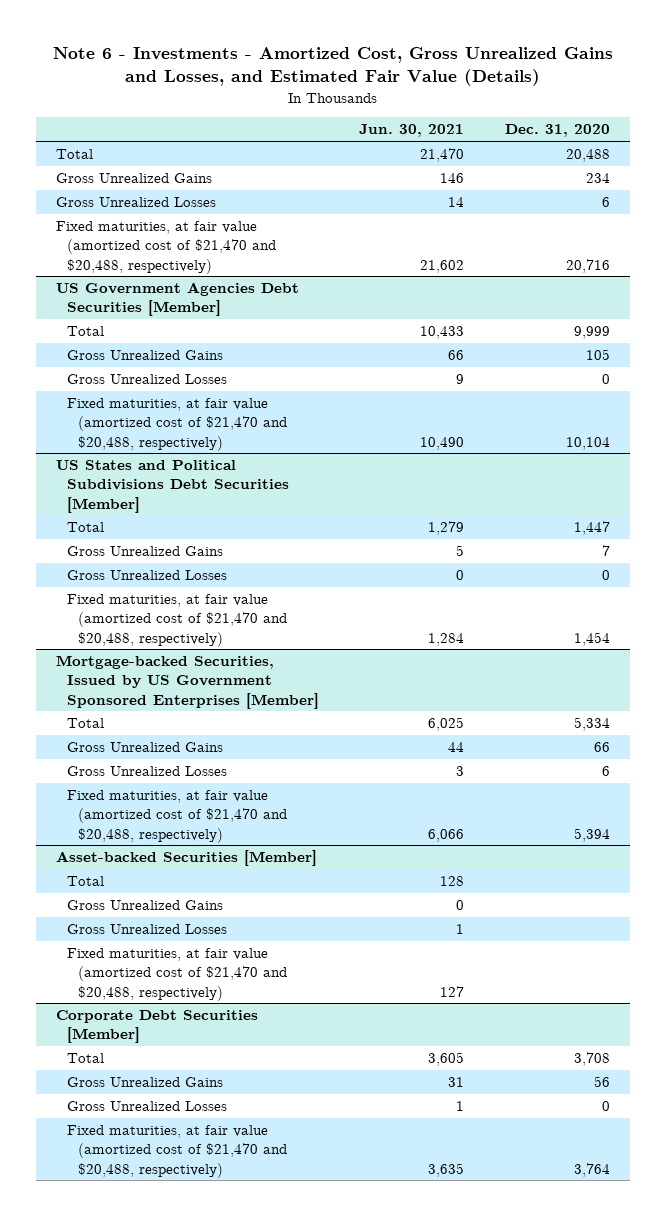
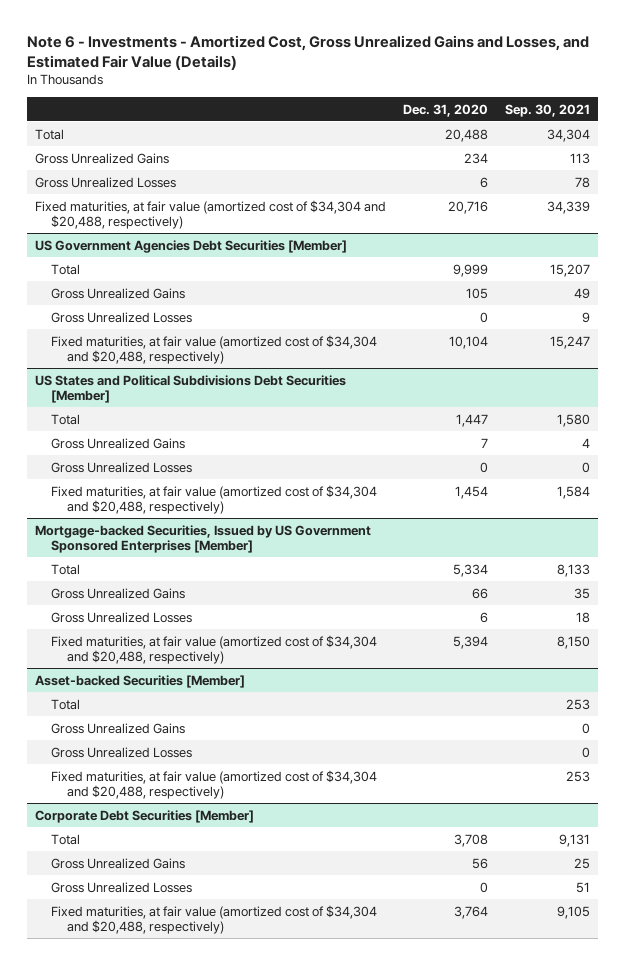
- | Jun. 30, 2021 | Dec. 31, 2020
+ | Dec. 31, 2020 | Sep. 30, 2021
- Fixed maturities, at fair value (amortized cost of $21,470 and $20,488, respectively) | 21,602 | 20,716
+ Fixed maturities, at fair value (amortized cost of $34,304 and $20,488, respectively) | 20,716 | 34,339
@ US Government Agencies Debt Securities [Member]
- Fixed maturities, at fair value (amortized cost of $21,470 and $20,488, respectively) | 10,490 | 10,104
+ Fixed maturities, at fair value (amortized cost of $34,304 and $20,488, respectively) | 10,104 | 15,247
@ US States and Political Subdivisions Debt Securities [Member]
- Fixed maturities, at fair value (amortized cost of $21,470 and $20,488, respectively) | 1,284 | 1,454
+ Fixed maturities, at fair value (amortized cost of $34,304 and $20,488, respectively) | 1,454 | 1,584
@ Mortgage-backed Securities, Issued by US Government Sponsored Enterprises [Member]
- Fixed maturities, at fair value (amortized cost of $21,470 and $20,488, respectively) | 6,066 | 5,394
+ Fixed maturities, at fair value (amortized cost of $34,304 and $20,488, respectively) | 5,394 | 8,150
@ Asset-backed Securities [Member]
- Fixed maturities, at fair value (amortized cost of $21,470 and $20,488, respectively) | 127 |
+ Fixed maturities, at fair value (amortized cost of $34,304 and $20,488, respectively) | | 253
@ Corporate Debt Securities [Member]
- Fixed maturities, at fair value (amortized cost of $21,470 and $20,488, respectively) | 3,635 | 3,764
+ Fixed maturities, at fair value (amortized cost of $34,304 and $20,488, respectively) | 3,764 | 9,105

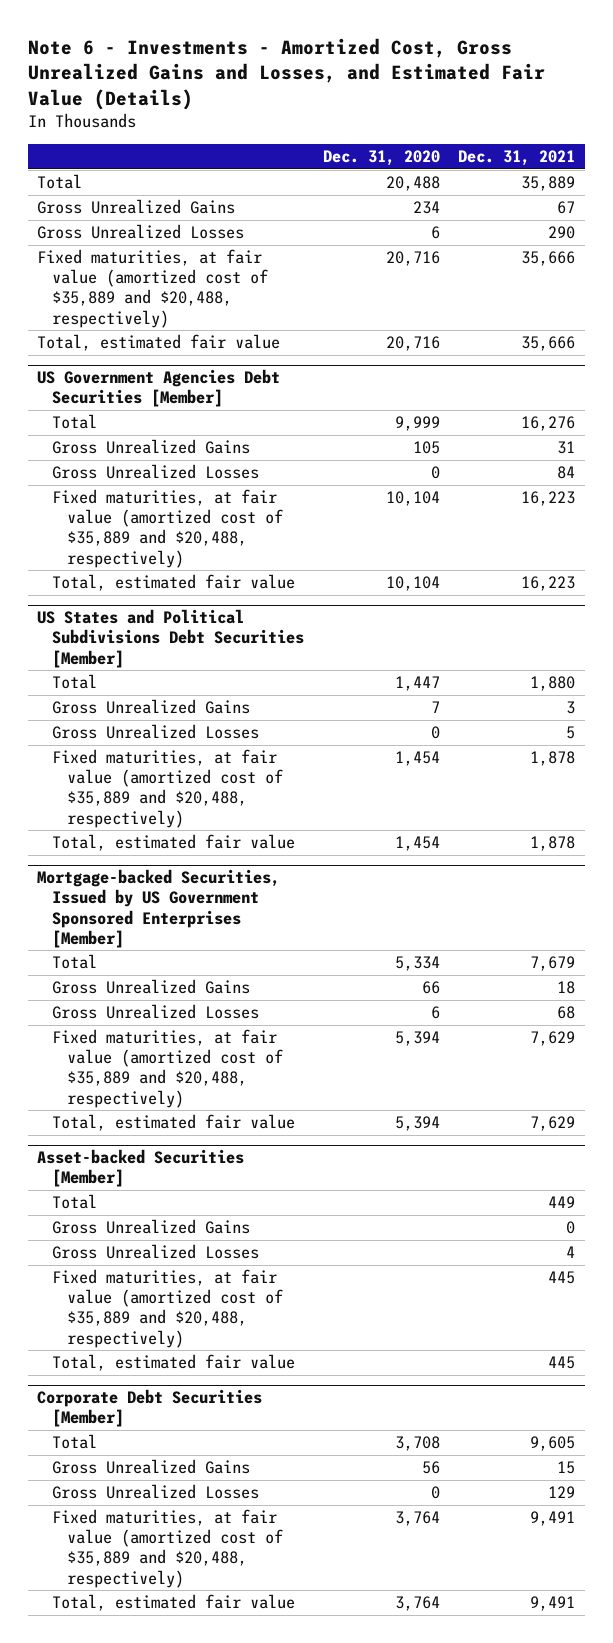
- | Dec. 31, 2020 | Sep. 30, 2021
+ | Dec. 31, 2020 | Dec. 31, 2021
- Fixed maturities, at fair value (amortized cost of $34,304 and $20,488, respectively) | 20,716 | 34,339
+ Fixed maturities, at fair value (amortized cost of $35,889 and $20,488, respectively) | 20,716 | 35,666
+ Total, estimated fair value | 20,716 | 35,666
@ US Government Agencies Debt Securities [Member]
- Fixed maturities, at fair value (amortized cost of $34,304 and $20,488, respectively) | 10,104 | 15,247
+ Fixed maturities, at fair value (amortized cost of $35,889 and $20,488, respectively) | 10,104 | 16,223
+ Total, estimated fair value | 10,104 | 16,223
@ US States and Political Subdivisions Debt Securities [Member]
- Fixed maturities, at fair value (amortized cost of $34,304 and $20,488, respectively) | 1,454 | 1,584
+ Fixed maturities, at fair value (amortized cost of $35,889 and $20,488, respectively) | 1,454 | 1,878
+ Total, estimated fair value | 1,454 | 1,878
@ Mortgage-backed Securities, Issued by US Government Sponsored Enterprises [Member]
- Fixed maturities, at fair value (amortized cost of $34,304 and $20,488, respectively) | 5,394 | 8,150
+ Fixed maturities, at fair value (amortized cost of $35,889 and $20,488, respectively) | 5,394 | 7,629
+ Total, estimated fair value | 5,394 | 7,629
@ Asset-backed Securities [Member]
- Fixed maturities, at fair value (amortized cost of $34,304 and $20,488, respectively) | | 253
+ Fixed maturities, at fair value (amortized cost of $35,889 and $20,488, respectively) | | 445
+ Total, estimated fair value | | 445
@ Corporate Debt Securities [Member]
- Fixed maturities, at fair value (amortized cost of $34,304 and $20,488, respectively) | 3,764 | 9,105
+ Fixed maturities, at fair value (amortized cost of $35,889 and $20,488, respectively) | 3,764 | 9,491
+ Total, estimated fair value | 3,764 | 9,491

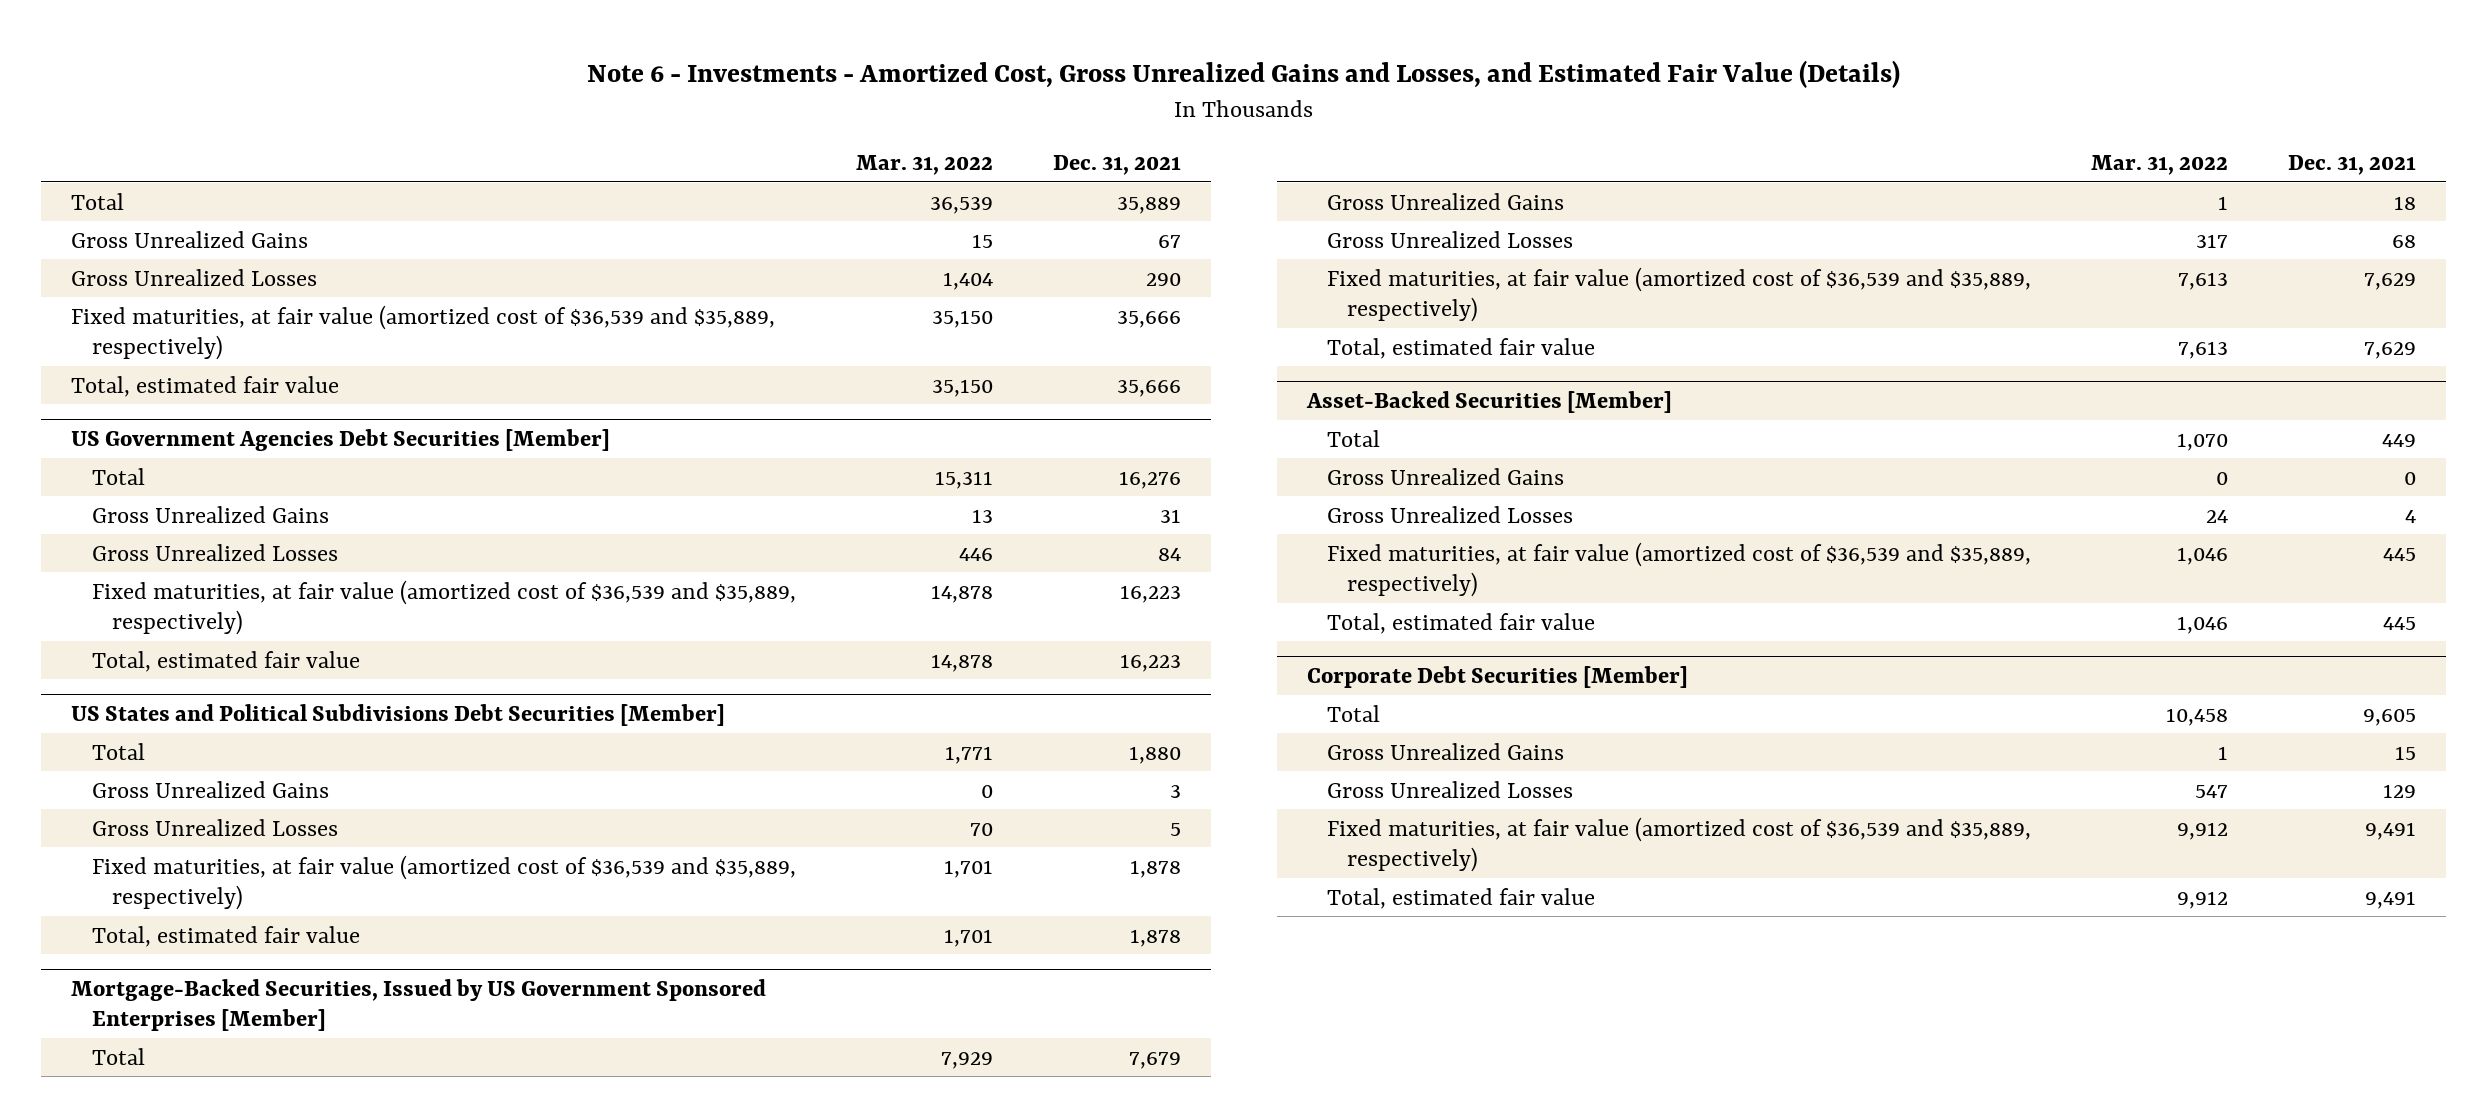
- | Dec. 31, 2020 | Dec. 31, 2021
+ | Mar. 31, 2022 | Dec. 31, 2021
- Fixed maturities, at fair value (amortized cost of $35,889 and $20,488, respectively) | 20,716 | 35,666
+ Fixed maturities, at fair value (amortized cost of $36,539 and $35,889, respectively) | 35,150 | 35,666
@ US Government Agencies Debt Securities [Member]
- Fixed maturities, at fair value (amortized cost of $35,889 and $20,488, respectively) | 10,104 | 16,223
+ Fixed maturities, at fair value (amortized cost of $36,539 and $35,889, respectively) | 14,878 | 16,223
@ US States and Political Subdivisions Debt Securities [Member]
- Fixed maturities, at fair value (amortized cost of $35,889 and $20,488, respectively) | 1,454 | 1,878
+ Fixed maturities, at fair value (amortized cost of $36,539 and $35,889, respectively) | 1,701 | 1,878
- Mortgage-backed Securities, Issued by US Government Sponsored Enterprises [Member]
+ Mortgage-Backed Securities, Issued by US Government Sponsored Enterprises [Member]
- Fixed maturities, at fair value (amortized cost of $35,889 and $20,488, respectively) | 5,394 | 7,629
+ Fixed maturities, at fair value (amortized cost of $36,539 and $35,889, respectively) | 7,613 | 7,629
- Asset-backed Securities [Member]
+ Asset-Backed Securities [Member]
- Fixed maturities, at fair value (amortized cost of $35,889 and $20,488, respectively) | | 445
+ Fixed maturities, at fair value (amortized cost of $36,539 and $35,889, respectively) | 1,046 | 445
@ Corporate Debt Securities [Member]
- Fixed maturities, at fair value (amortized cost of $35,889 and $20,488, respectively) | 3,764 | 9,491
+ Fixed maturities, at fair value (amortized cost of $36,539 and $35,889, respectively) | 9,912 | 9,491

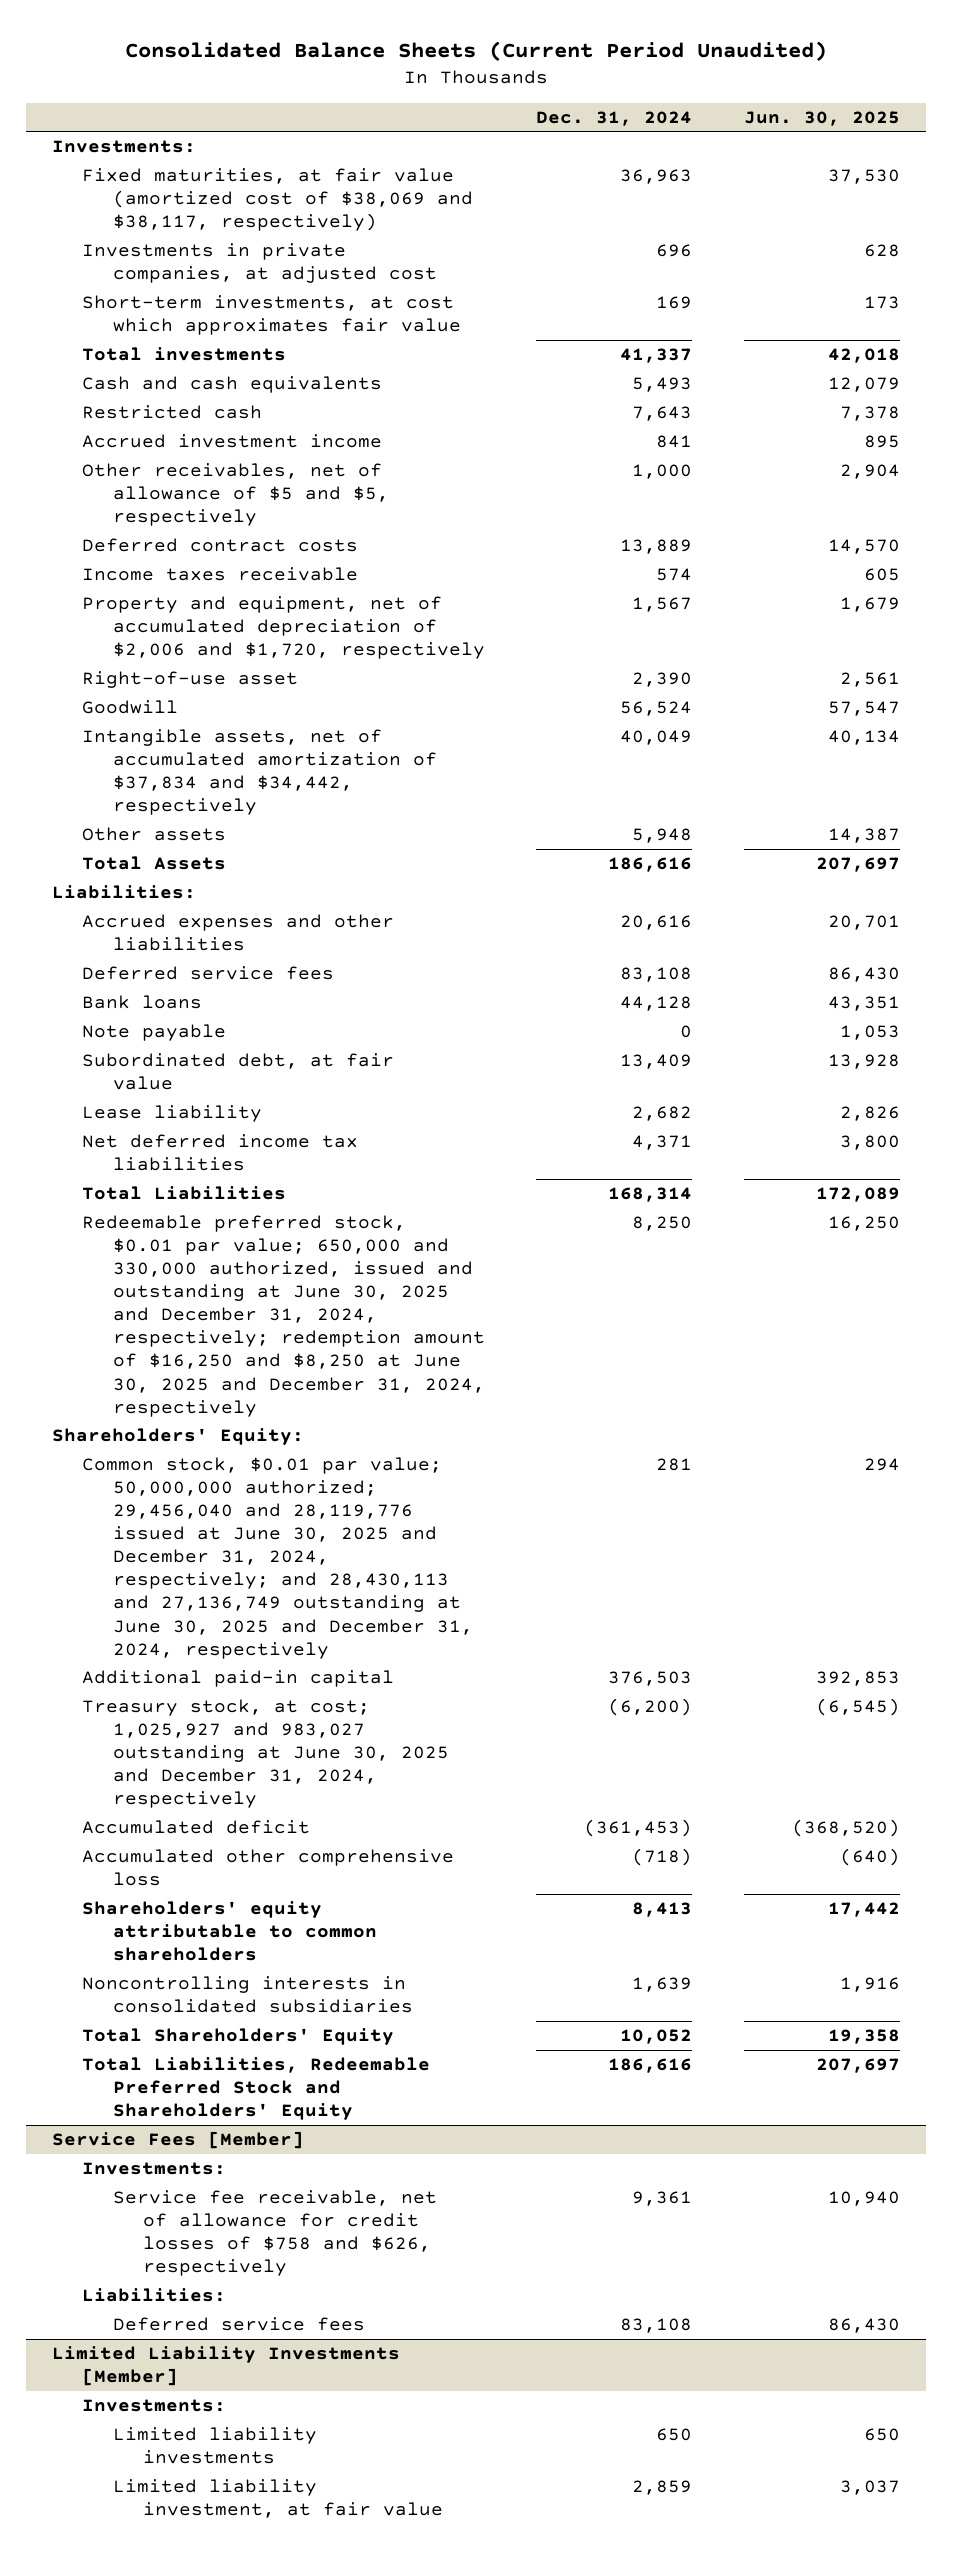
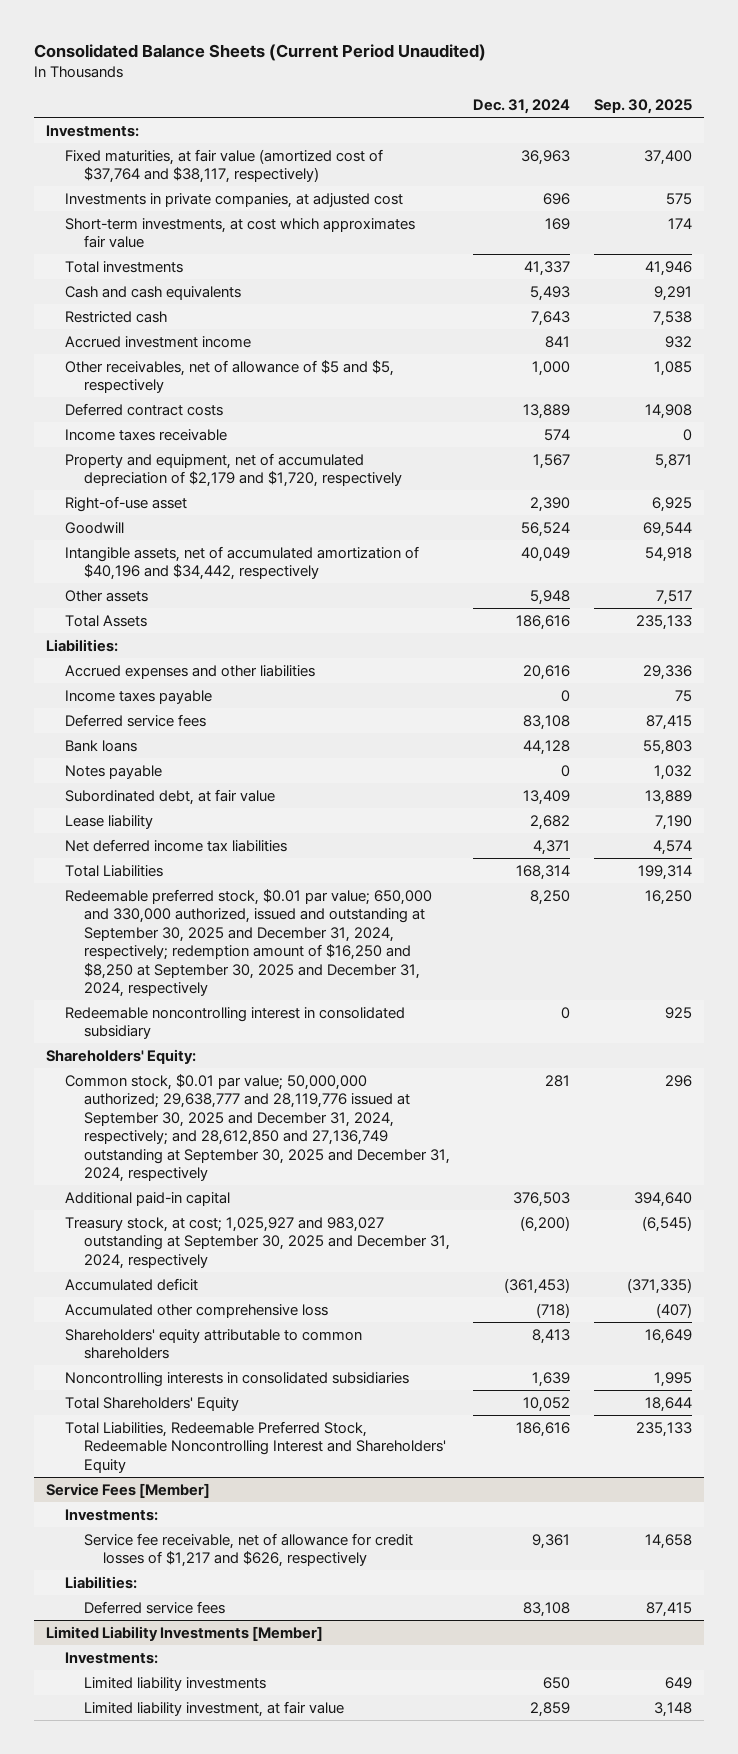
- | Dec. 31, 2024 | Jun. 30, 2025
+ | Dec. 31, 2024 | Sep. 30, 2025
- Fixed maturities, at fair value (amortized cost of $38,069 and $38,117, respectively) | 36,963 | 37,530
+ Fixed maturities, at fair value (amortized cost of $37,764 and $38,117, respectively) | 36,963 | 37,400
- Property and equipment, net of accumulated depreciation of $2,006 and $1,720, respectively | 1,567 | 1,679
+ Property and equipment, net of accumulated depreciation of $2,179 and $1,720, respectively | 1,567 | 5,871
- Intangible assets, net of accumulated amortization of $37,834 and $34,442, respectively | 40,049 | 40,134
+ Intangible assets, net of accumulated amortization of $40,196 and $34,442, respectively | 40,049 | 54,918
+ Income taxes payable | 0 | 75
- Note payable | 0 | 1,053
+ Notes payable | 0 | 1,032
- Redeemable preferred stock, $0.01 par value; 650,000 and 330,000 authorized, issued and outstanding at June 30, 2025 and December 31, 2024, respectively; redemption amount of $16,250 and $8,250 at June 30, 2025 and December 31, 2024, respectively | 8,250 | 16,250
+ Redeemable preferred stock, $0.01 par value; 650,000 and 330,000 authorized, issued and outstanding at September 30, 2025 and December 31, 2024, respectively; redemption amount of $16,250 and $8,250 at September 30, 2025 and December 31, 2024, respectively | 8,250 | 16,250
+ Redeemable noncontrolling interest in consolidated subsidiary | 0 | 925
- Common stock, $0.01 par value; 50,000,000 authorized; 29,456,040 and 28,119,776 issued at June 30, 2025 and December 31, 2024, respectively; and 28,430,113 and 27,136,749 outstanding at June 30, 2025 and December 31, 2024, respectively | 281 | 294
+ Common stock, $0.01 par value; 50,000,000 authorized; 29,638,777 and 28,119,776 issued at September 30, 2025 and December 31, 2024, respectively; and 28,612,850 and 27,136,749 outstanding at September 30, 2025 and December 31, 2024, respectively | 281 | 296
- Treasury stock, at cost; 1,025,927 and 983,027 outstanding at June 30, 2025 and December 31, 2024, respectively | (6,200) | (6,545)
+ Treasury stock, at cost; 1,025,927 and 983,027 outstanding at September 30, 2025 and December 31, 2024, respectively | (6,200) | (6,545)
- Total Liabilities, Redeemable Preferred Stock and Shareholders' Equity | 186,616 | 207,697
+ Total Liabilities, Redeemable Preferred Stock, Redeemable Noncontrolling Interest and Shareholders' Equity | 186,616 | 235,133
@ Service Fees [Member]
- Service fee receivable, net of allowance for credit losses of $758 and $626, respectively | 9,361 | 10,940
+ Service fee receivable, net of allowance for credit losses of $1,217 and $626, respectively | 9,361 | 14,658

